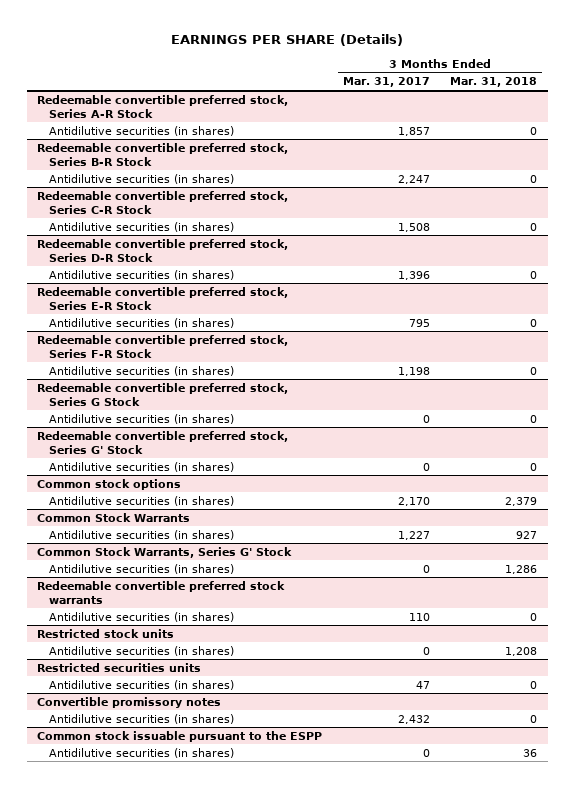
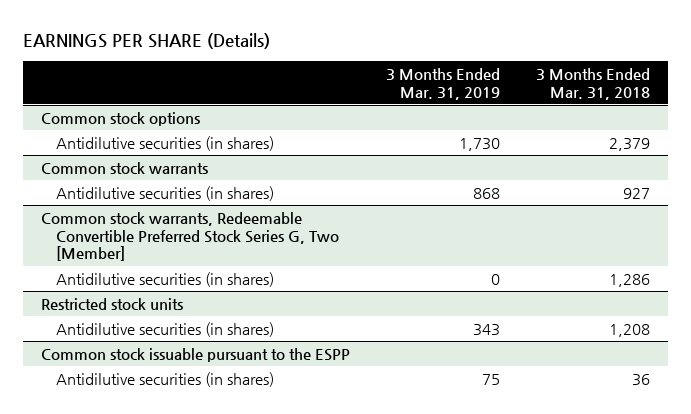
- | 3 Months Ended Mar. 31, 2017 | 3 Months Ended Mar. 31, 2018
+ | 3 Months Ended Mar. 31, 2019 | 3 Months Ended Mar. 31, 2018
- Redeemable convertible preferred stock, Series A-R Stock
- Antidilutive securities (in shares) | 1,857 | 0
- Redeemable convertible preferred stock, Series B-R Stock
- Antidilutive securities (in shares) | 2,247 | 0
- Redeemable convertible preferred stock, Series C-R Stock
- Antidilutive securities (in shares) | 1,508 | 0
- Redeemable convertible preferred stock, Series D-R Stock
- Antidilutive securities (in shares) | 1,396 | 0
- Redeemable convertible preferred stock, Series E-R Stock
- Antidilutive securities (in shares) | 795 | 0
- Redeemable convertible preferred stock, Series F-R Stock
- Antidilutive securities (in shares) | 1,198 | 0
- Redeemable convertible preferred stock, Series G Stock
- Antidilutive securities (in shares) | 0 | 0
- Redeemable convertible preferred stock, Series G' Stock
- Antidilutive securities (in shares) | 0 | 0
- Common Stock Warrants
+ Common stock warrants
- Common Stock Warrants, Series G' Stock
+ Common stock warrants, Redeemable Convertible Preferred Stock Series G, Two [Member]
- Redeemable convertible preferred stock warrants
- Antidilutive securities (in shares) | 110 | 0
- Restricted securities units
- Antidilutive securities (in shares) | 47 | 0
- Convertible promissory notes
- Antidilutive securities (in shares) | 2,432 | 0

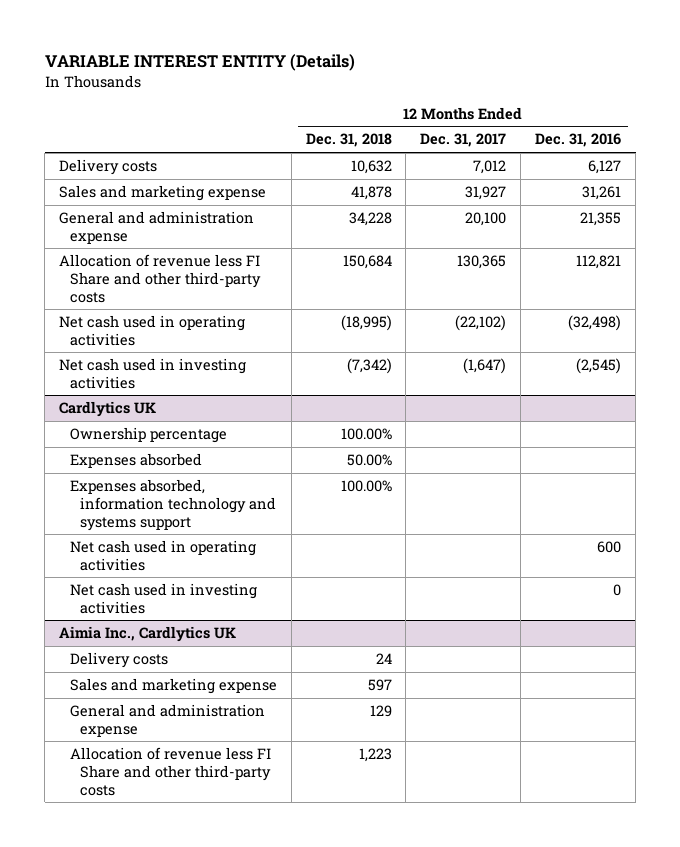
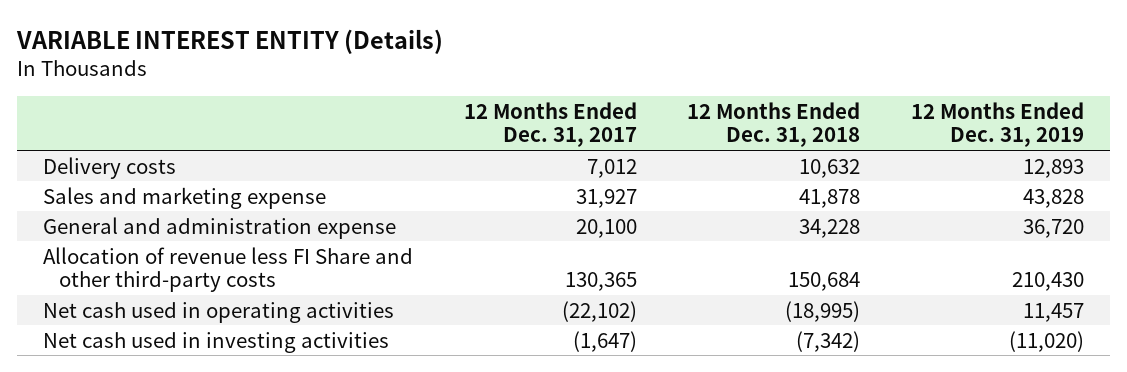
- | 12 Months Ended Dec. 31, 2018 | 12 Months Ended Dec. 31, 2017 | 12 Months Ended Dec. 31, 2016
+ | 12 Months Ended Dec. 31, 2017 | 12 Months Ended Dec. 31, 2018 | 12 Months Ended Dec. 31, 2019
- Cardlytics UK
- Ownership percentage | 100.00% | |
- Expenses absorbed | 50.00% | |
- Expenses absorbed, information technology and systems support | 100.00% | |
- Net cash used in operating activities | | | 600
- Net cash used in investing activities | | | 0
- Aimia Inc., Cardlytics UK
- Delivery costs | 24 | |
- Sales and marketing expense | 597 | |
- General and administration expense | 129 | |
- Allocation of revenue less FI Share and other third-party costs | 1,223 | |

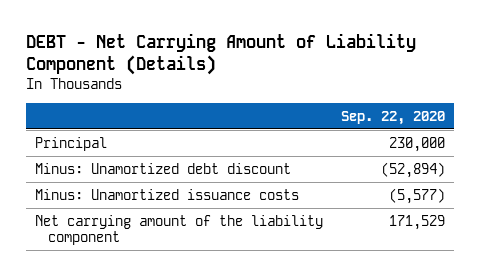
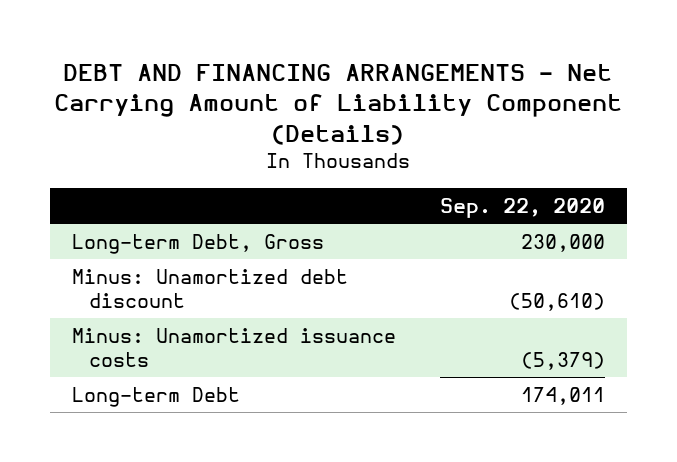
- DEBT - Net Carrying Amount of Liability Component (Details)
+ DEBT AND FINANCING ARRANGEMENTS - Net Carrying Amount of Liability Component (Details)
- Principal | 230,000
- Minus: Unamortized debt discount | (52,894)
- Minus: Unamortized issuance costs | (5,577)
- Net carrying amount of the liability component | 171,529
+ Long-term Debt, Gross | 230,000
+ Minus: Unamortized debt discount | (50,610)
+ Minus: Unamortized issuance costs | (5,379)
+ Long-term Debt | 174,011

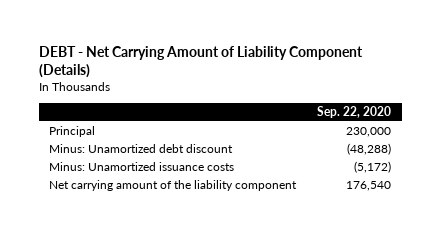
- DEBT AND FINANCING ARRANGEMENTS - Net Carrying Amount of Liability Component (Details)
+ DEBT - Net Carrying Amount of Liability Component (Details)
- Long-term Debt, Gross | 230,000
- Minus: Unamortized debt discount | (50,610)
- Minus: Unamortized issuance costs | (5,379)
- Long-term Debt | 174,011
+ Principal | 230,000
+ Minus: Unamortized debt discount | (48,288)
+ Minus: Unamortized issuance costs | (5,172)
+ Net carrying amount of the liability component | 176,540

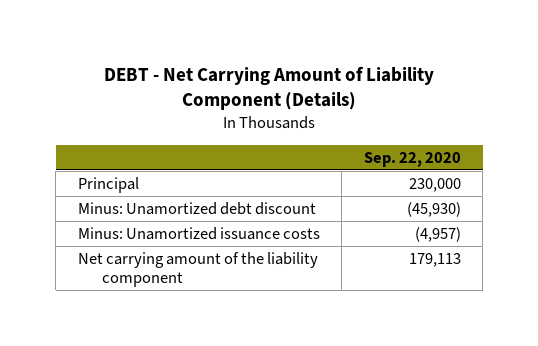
- Minus: Unamortized debt discount | (48,288)
- Minus: Unamortized issuance costs | (5,172)
- Net carrying amount of the liability component | 176,540
+ Minus: Unamortized debt discount | (45,930)
+ Minus: Unamortized issuance costs | (4,957)
+ Net carrying amount of the liability component | 179,113

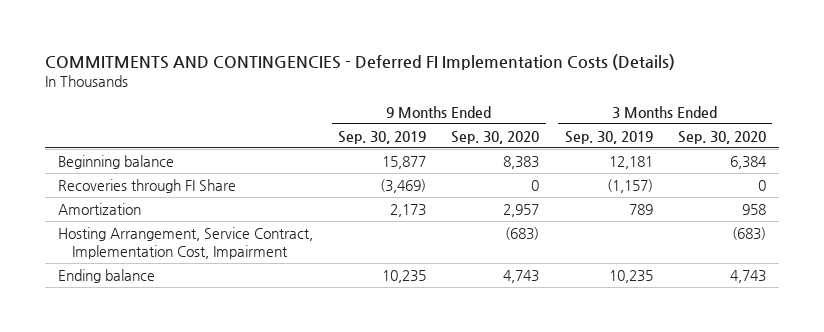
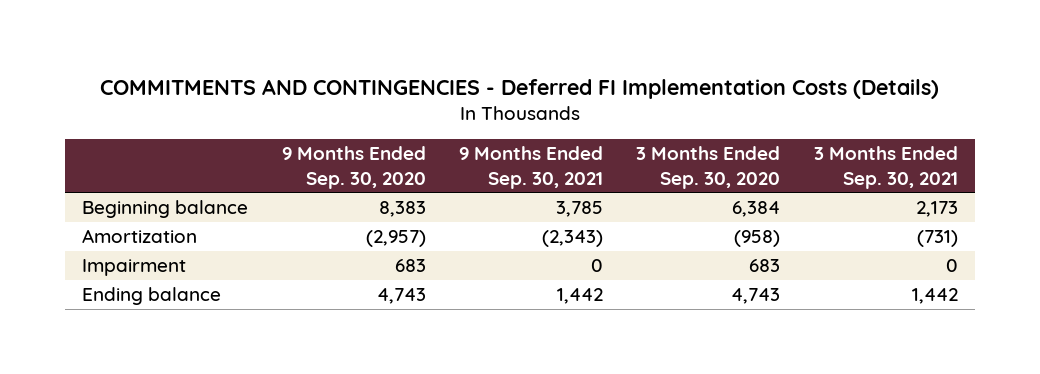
- | 9 Months Ended Sep. 30, 2019 | 9 Months Ended Sep. 30, 2020 | 3 Months Ended Sep. 30, 2019 | 3 Months Ended Sep. 30, 2020
+ | 9 Months Ended Sep. 30, 2020 | 9 Months Ended Sep. 30, 2021 | 3 Months Ended Sep. 30, 2020 | 3 Months Ended Sep. 30, 2021
- Recoveries through FI Share | (3,469) | 0 | (1,157) | 0
- Amortization | 2,173 | 2,957 | 789 | 958
- Hosting Arrangement, Service Contract, Implementation Cost, Impairment | | (683) | | (683)
+ Amortization | (2,957) | (2,343) | (958) | (731)
+ Impairment | 683 | 0 | 683 | 0

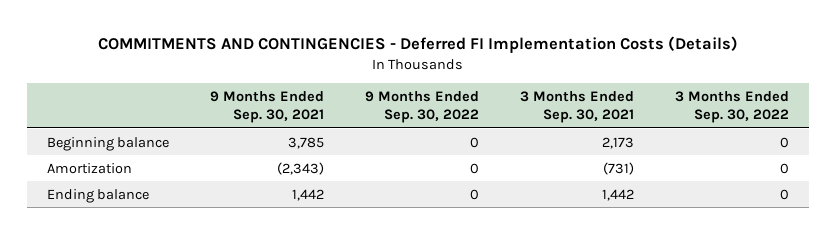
- | 9 Months Ended Sep. 30, 2020 | 9 Months Ended Sep. 30, 2021 | 3 Months Ended Sep. 30, 2020 | 3 Months Ended Sep. 30, 2021
+ | 9 Months Ended Sep. 30, 2021 | 9 Months Ended Sep. 30, 2022 | 3 Months Ended Sep. 30, 2021 | 3 Months Ended Sep. 30, 2022
- Impairment | 683 | 0 | 683 | 0

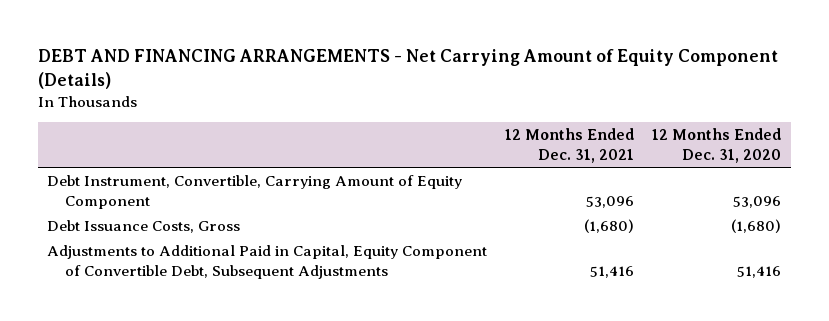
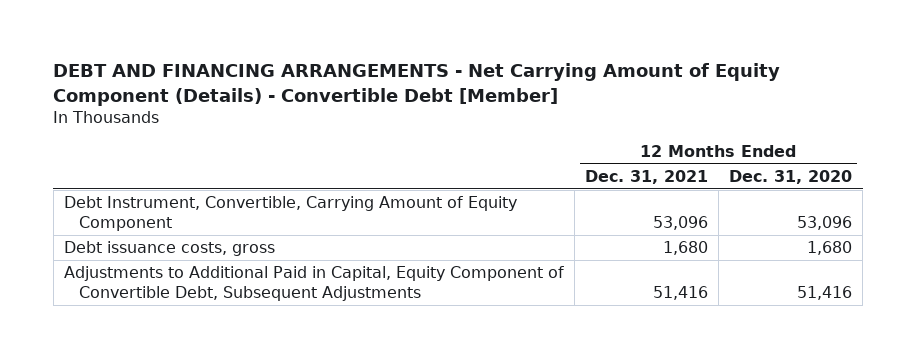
- DEBT AND FINANCING ARRANGEMENTS - Net Carrying Amount of Equity Component (Details)
+ DEBT AND FINANCING ARRANGEMENTS - Net Carrying Amount of Equity Component (Details) - Convertible Debt [Member]
- Debt Issuance Costs, Gross | (1,680) | (1,680)
+ Debt issuance costs, gross | 1,680 | 1,680

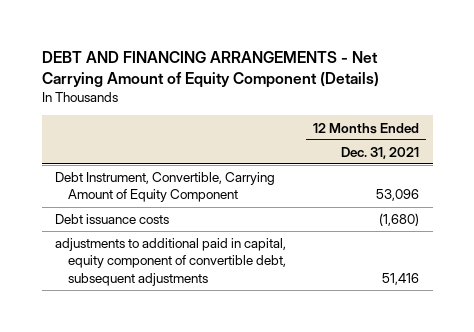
- DEBT AND FINANCING ARRANGEMENTS - Net Carrying Amount of Equity Component (Details) - Convertible Debt [Member]
+ DEBT AND FINANCING ARRANGEMENTS - Net Carrying Amount of Equity Component (Details)
- | 12 Months Ended Dec. 31, 2021 | 12 Months Ended Dec. 31, 2020
+ | 12 Months Ended Dec. 31, 2021
- Debt issuance costs, gross | 1,680 | 1,680
- Adjustments to Additional Paid in Capital, Equity Component of Convertible Debt, Subsequent Adjustments | 51,416 | 51,416
+ Debt issuance costs | (1,680)
+ adjustments to additional paid in capital, equity component of convertible debt, subsequent adjustments | 51,416

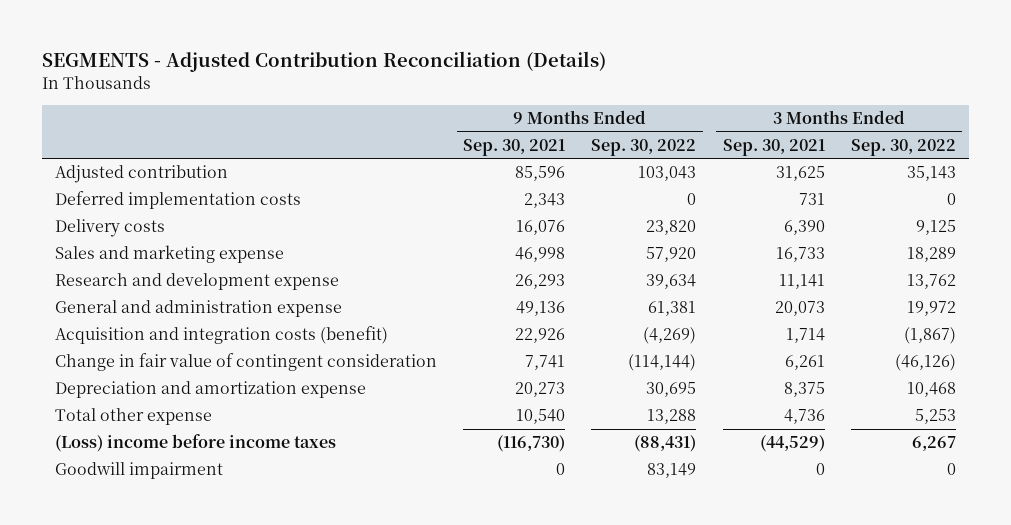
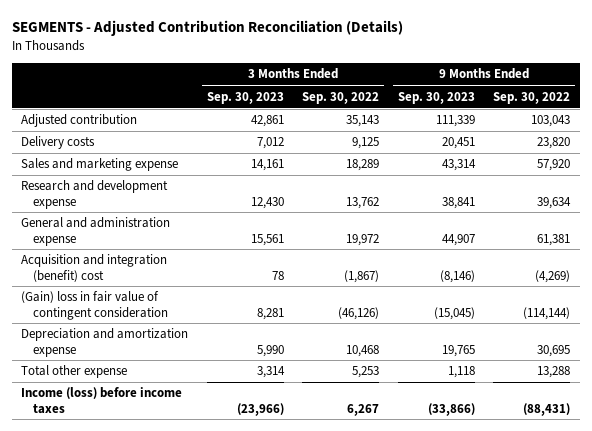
- | 9 Months Ended Sep. 30, 2021 | 9 Months Ended Sep. 30, 2022 | 3 Months Ended Sep. 30, 2021 | 3 Months Ended Sep. 30, 2022
+ | 3 Months Ended Sep. 30, 2023 | 3 Months Ended Sep. 30, 2022 | 9 Months Ended Sep. 30, 2023 | 9 Months Ended Sep. 30, 2022
- Deferred implementation costs | 2,343 | 0 | 731 | 0
- Acquisition and integration costs (benefit) | 22,926 | (4,269) | 1,714 | (1,867)
- Change in fair value of contingent consideration | 7,741 | (114,144) | 6,261 | (46,126)
+ Acquisition and integration (benefit) cost | 78 | (1,867) | (8,146) | (4,269)
+ (Gain) loss in fair value of contingent consideration | 8,281 | (46,126) | (15,045) | (114,144)
- (Loss) income before income taxes | (116,730) | (88,431) | (44,529) | 6,267
- Goodwill impairment | 0 | 83,149 | 0 | 0
+ Income (loss) before income taxes | (23,966) | 6,267 | (33,866) | (88,431)

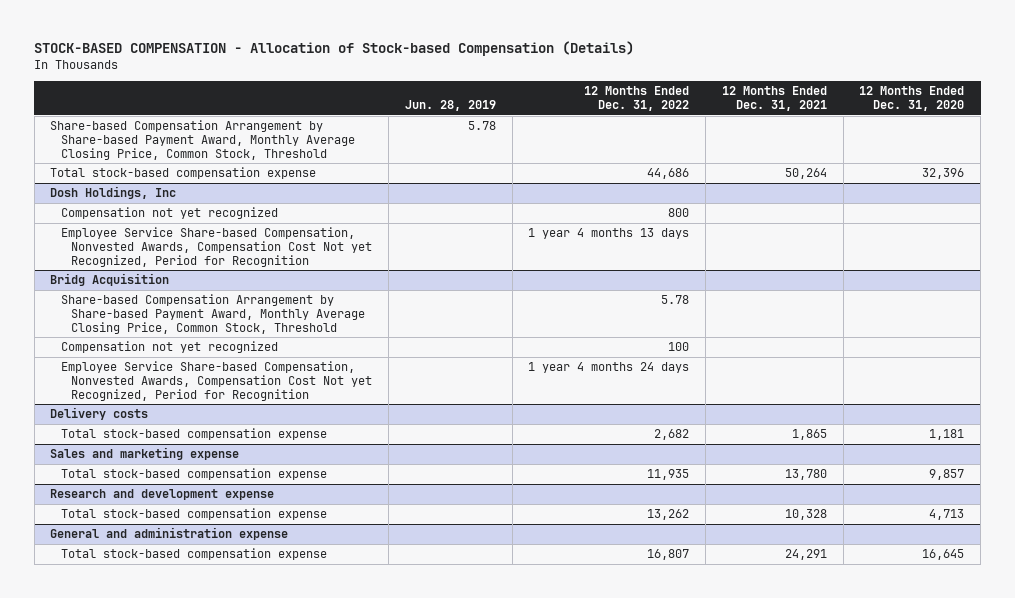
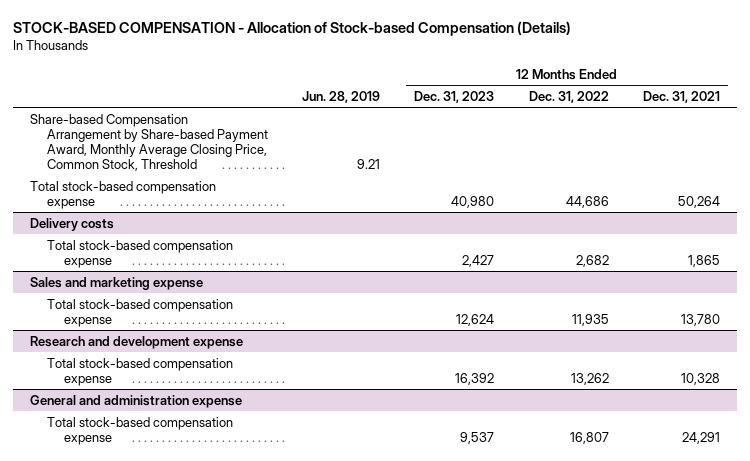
- | Jun. 28, 2019 | 12 Months Ended Dec. 31, 2022 | 12 Months Ended Dec. 31, 2021 | 12 Months Ended Dec. 31, 2020
+ | Jun. 28, 2019 | 12 Months Ended Dec. 31, 2023 | 12 Months Ended Dec. 31, 2022 | 12 Months Ended Dec. 31, 2021
- Share-based Compensation Arrangement by Share-based Payment Award, Monthly Average Closing Price, Common Stock, Threshold | 5.78 | | |
+ Share-based Compensation Arrangement by Share-based Payment Award, Monthly Average Closing Price, Common Stock, Threshold | 9.21 | | |
- Dosh Holdings, Inc
- Compensation not yet recognized | | 800 | |
- Employee Service Share-based Compensation, Nonvested Awards, Compensation Cost Not yet Recognized, Period for Recognition | | 1 year 4 months 13 days | |
- Bridg Acquisition
- Share-based Compensation Arrangement by Share-based Payment Award, Monthly Average Closing Price, Common Stock, Threshold | | 5.78 | |
- Compensation not yet recognized | | 100 | |
- Employee Service Share-based Compensation, Nonvested Awards, Compensation Cost Not yet Recognized, Period for Recognition | | 1 year 4 months 24 days | |

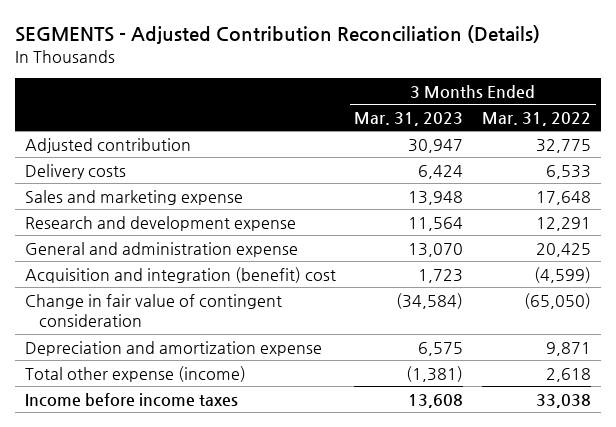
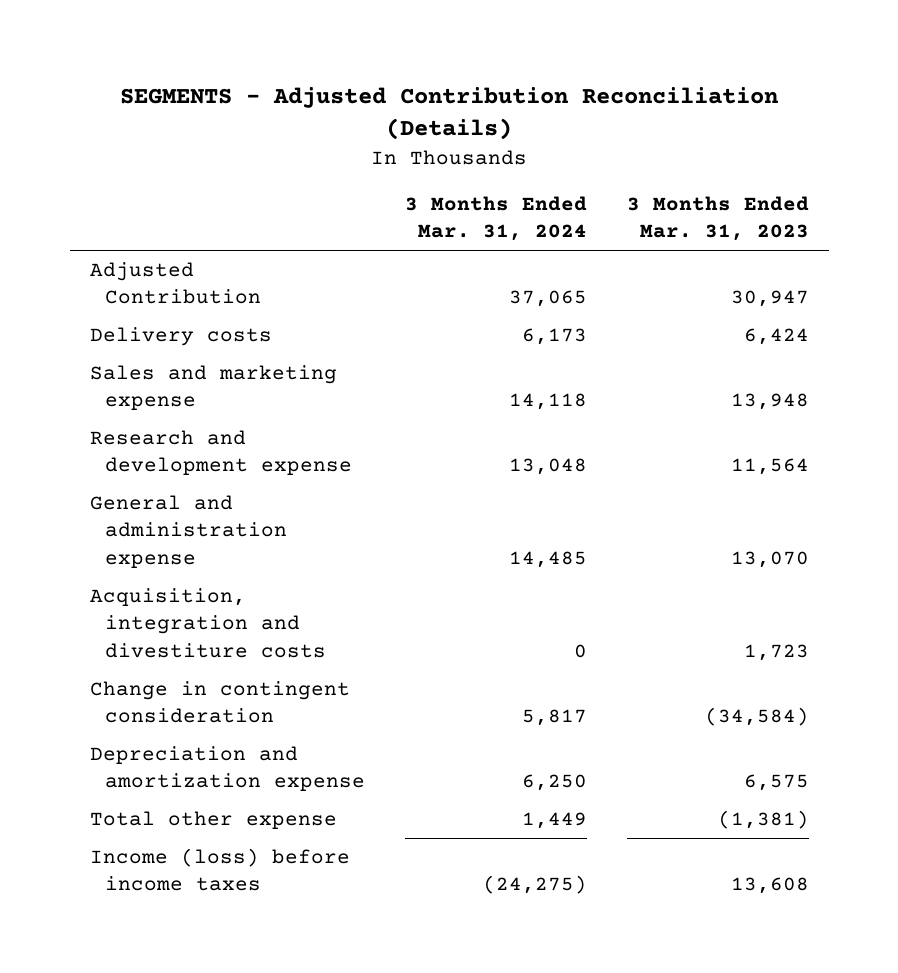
- | 3 Months Ended Mar. 31, 2023 | 3 Months Ended Mar. 31, 2022
+ | 3 Months Ended Mar. 31, 2024 | 3 Months Ended Mar. 31, 2023
- Adjusted contribution | 30,947 | 32,775
+ Adjusted Contribution | 37,065 | 30,947
- Acquisition and integration (benefit) cost | 1,723 | (4,599)
- Change in fair value of contingent consideration | (34,584) | (65,050)
+ Acquisition, integration and divestiture costs | 0 | 1,723
+ Change in contingent consideration | 5,817 | (34,584)
- Total other expense (income) | (1,381) | 2,618
- Income before income taxes | 13,608 | 33,038
+ Total other expense | 1,449 | (1,381)
+ Income (loss) before income taxes | (24,275) | 13,608

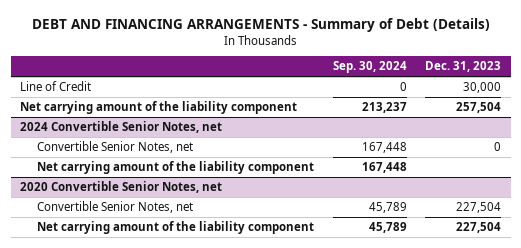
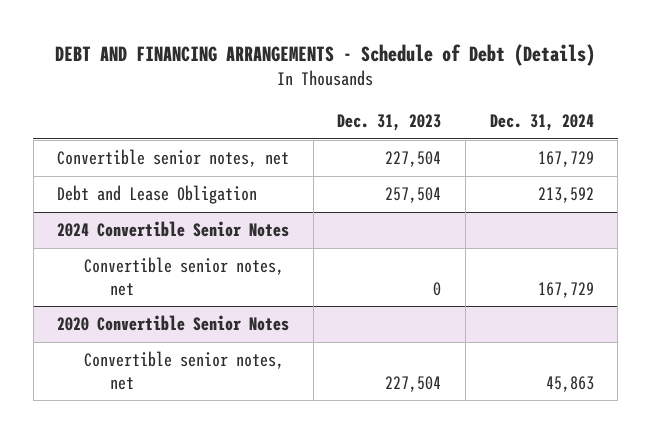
- DEBT AND FINANCING ARRANGEMENTS - Summary of Debt (Details)
+ DEBT AND FINANCING ARRANGEMENTS - Schedule of Debt (Details)
- | Sep. 30, 2024 | Dec. 31, 2023
+ | Dec. 31, 2023 | Dec. 31, 2024
- Line of Credit | 0 | 30,000
- Net carrying amount of the liability component | 213,237 | 257,504
- 2024 Convertible Senior Notes, net
- Convertible Senior Notes, net | 167,448 | 0
- Net carrying amount of the liability component | 167,448 |
- 2020 Convertible Senior Notes, net
- Convertible Senior Notes, net | 45,789 | 227,504
- Net carrying amount of the liability component | 45,789 | 227,504
+ Convertible senior notes, net | 227,504 | 167,729
+ Debt and Lease Obligation | 257,504 | 213,592
+ 2024 Convertible Senior Notes
+ Convertible senior notes, net | 0 | 167,729
+ 2020 Convertible Senior Notes
+ Convertible senior notes, net | 227,504 | 45,863

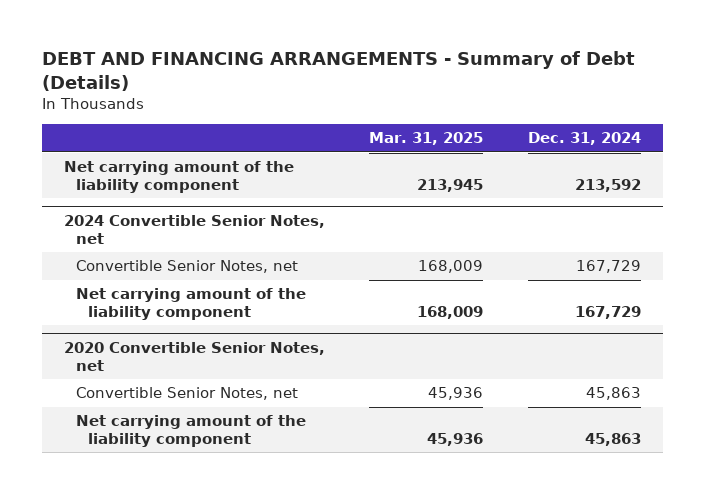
- DEBT AND FINANCING ARRANGEMENTS - Schedule of Debt (Details)
+ DEBT AND FINANCING ARRANGEMENTS - Summary of Debt (Details)
- | Dec. 31, 2023 | Dec. 31, 2024
+ | Mar. 31, 2025 | Dec. 31, 2024
- Convertible senior notes, net | 227,504 | 167,729
- Debt and Lease Obligation | 257,504 | 213,592
- 2024 Convertible Senior Notes
- Convertible senior notes, net | 0 | 167,729
- 2020 Convertible Senior Notes
- Convertible senior notes, net | 227,504 | 45,863
+ Net carrying amount of the liability component | 213,945 | 213,592
+ 2024 Convertible Senior Notes, net
+ Convertible Senior Notes, net | 168,009 | 167,729
+ Net carrying amount of the liability component | 168,009 | 167,729
+ 2020 Convertible Senior Notes, net
+ Convertible Senior Notes, net | 45,936 | 45,863
+ Net carrying amount of the liability component | 45,936 | 45,863

